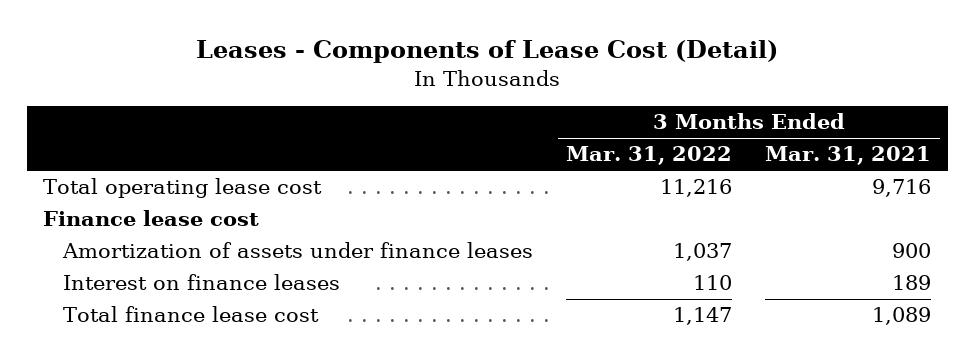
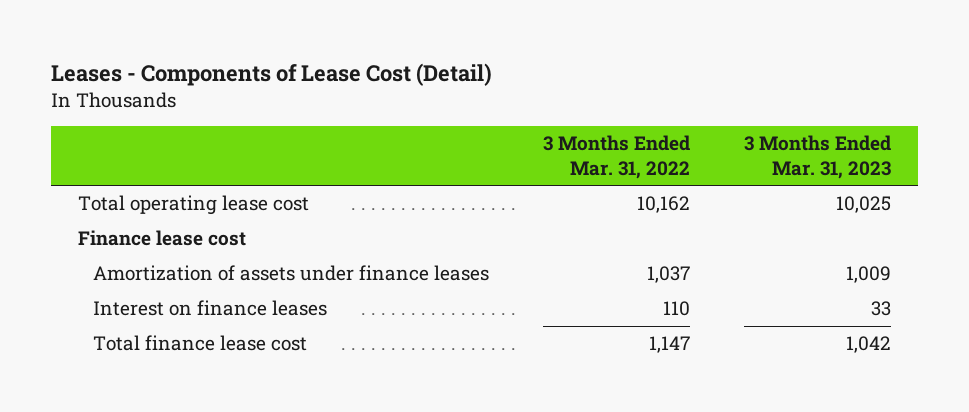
- | 3 Months Ended Mar. 31, 2022 | 3 Months Ended Mar. 31, 2021
+ | 3 Months Ended Mar. 31, 2022 | 3 Months Ended Mar. 31, 2023
- Total operating lease cost | 11,216 | 9,716
+ Total operating lease cost | 10,162 | 10,025

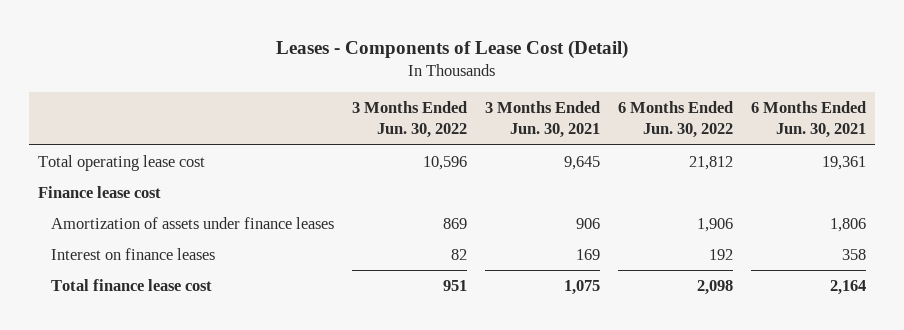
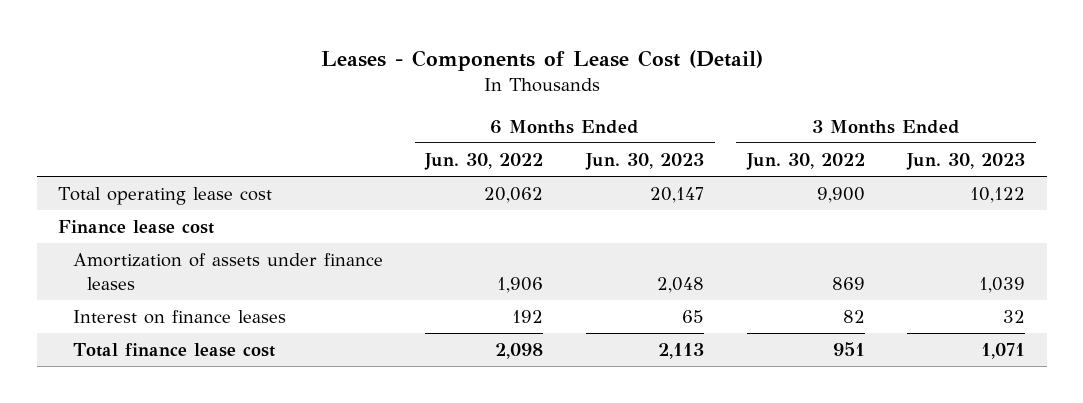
- | 3 Months Ended Jun. 30, 2022 | 3 Months Ended Jun. 30, 2021 | 6 Months Ended Jun. 30, 2022 | 6 Months Ended Jun. 30, 2021
+ | 6 Months Ended Jun. 30, 2022 | 6 Months Ended Jun. 30, 2023 | 3 Months Ended Jun. 30, 2022 | 3 Months Ended Jun. 30, 2023
- Total operating lease cost | 10,596 | 9,645 | 21,812 | 19,361
+ Total operating lease cost | 20,062 | 20,147 | 9,900 | 10,122

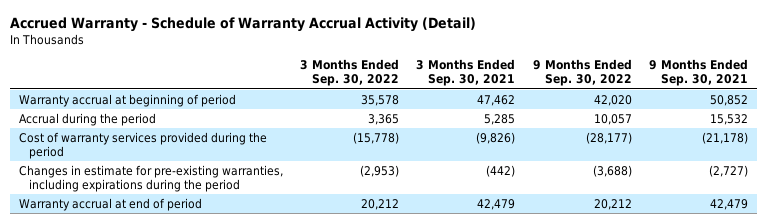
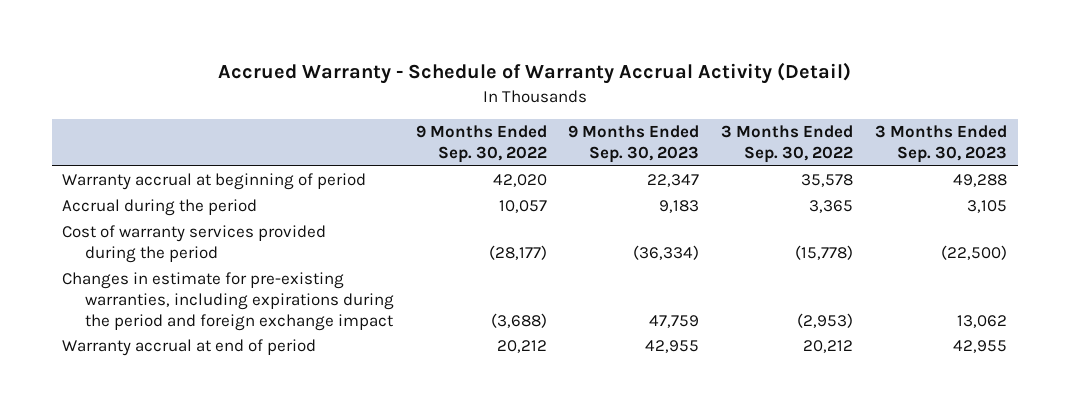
- | 3 Months Ended Sep. 30, 2022 | 3 Months Ended Sep. 30, 2021 | 9 Months Ended Sep. 30, 2022 | 9 Months Ended Sep. 30, 2021
+ | 9 Months Ended Sep. 30, 2022 | 9 Months Ended Sep. 30, 2023 | 3 Months Ended Sep. 30, 2022 | 3 Months Ended Sep. 30, 2023
- Changes in estimate for pre-existing warranties, including expirations during the period | (2,953) | (442) | (3,688) | (2,727)
+ Changes in estimate for pre-existing warranties, including expirations during the period and foreign exchange impact | (3,688) | 47,759 | (2,953) | 13,062

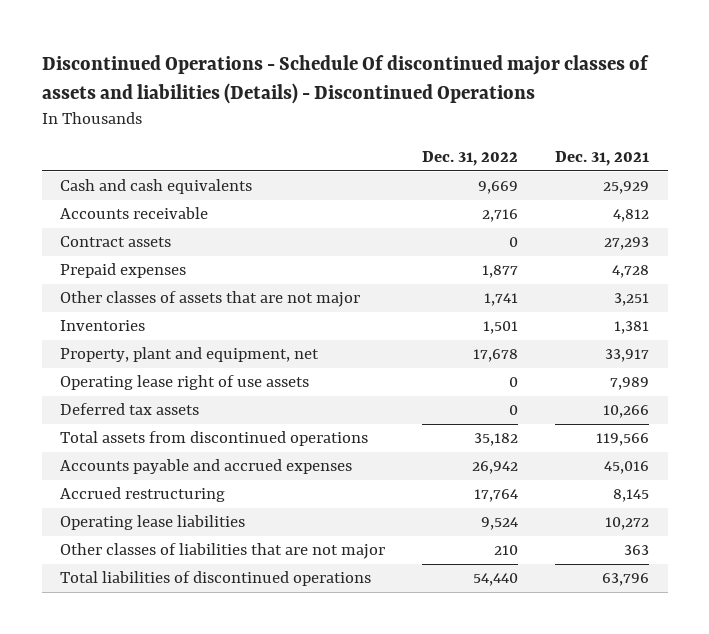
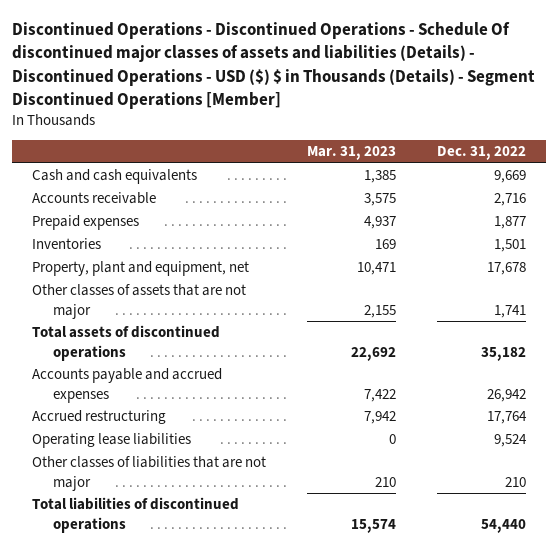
- Discontinued Operations - Schedule Of discontinued major classes of assets and liabilities (Details) - Discontinued Operations
+ Discontinued Operations - Discontinued Operations - Schedule Of discontinued major classes of assets and liabilities (Details) - Discontinued Operations - USD ($) $ in Thousands (Details) - Segment Discontinued Operations [Member]
- | Dec. 31, 2022 | Dec. 31, 2021
+ | Mar. 31, 2023 | Dec. 31, 2022
- Contract assets | 0 | 27,293
- Operating lease right of use assets | 0 | 7,989
- Deferred tax assets | 0 | 10,266
- Total assets from discontinued operations | 35,182 | 119,566
moved down: Other classes of assets that are not major | 2,155 | 1,741
+ Total assets of discontinued operations | 22,692 | 35,182

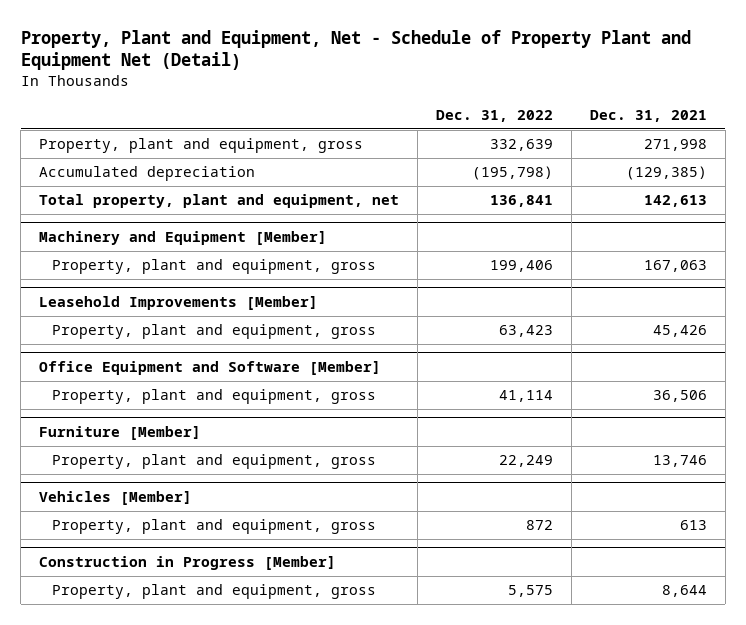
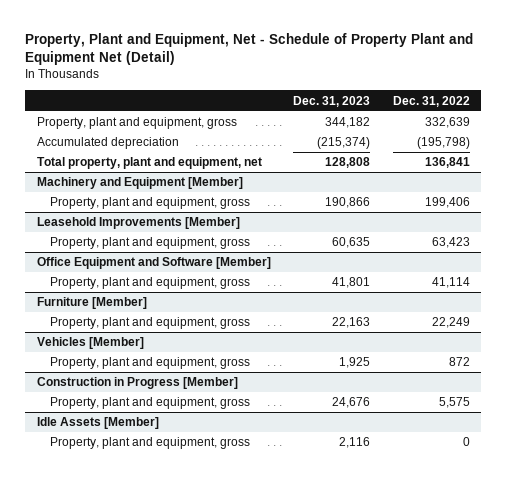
- | Dec. 31, 2022 | Dec. 31, 2021
+ | Dec. 31, 2023 | Dec. 31, 2022
+ Idle Assets [Member]
+ Property, plant and equipment, gross | 2,116 | 0

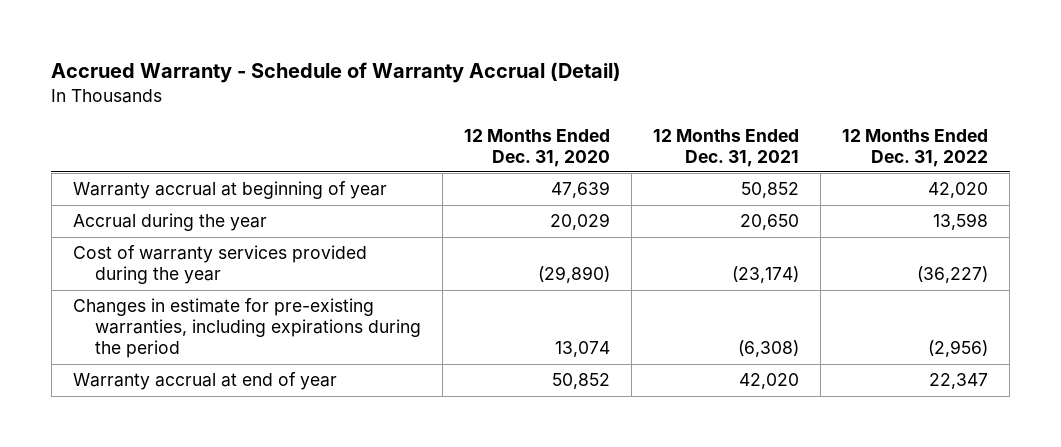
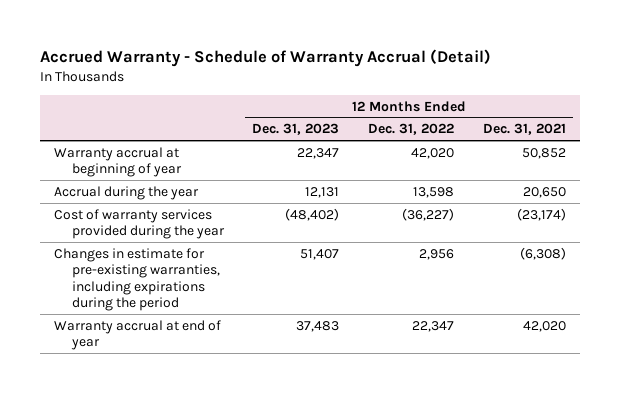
- | 12 Months Ended Dec. 31, 2020 | 12 Months Ended Dec. 31, 2021 | 12 Months Ended Dec. 31, 2022
+ | 12 Months Ended Dec. 31, 2023 | 12 Months Ended Dec. 31, 2022 | 12 Months Ended Dec. 31, 2021
- Changes in estimate for pre-existing warranties, including expirations during the period | 13,074 | (6,308) | (2,956)
+ Changes in estimate for pre-existing warranties, including expirations during the period | 51,407 | 2,956 | (6,308)

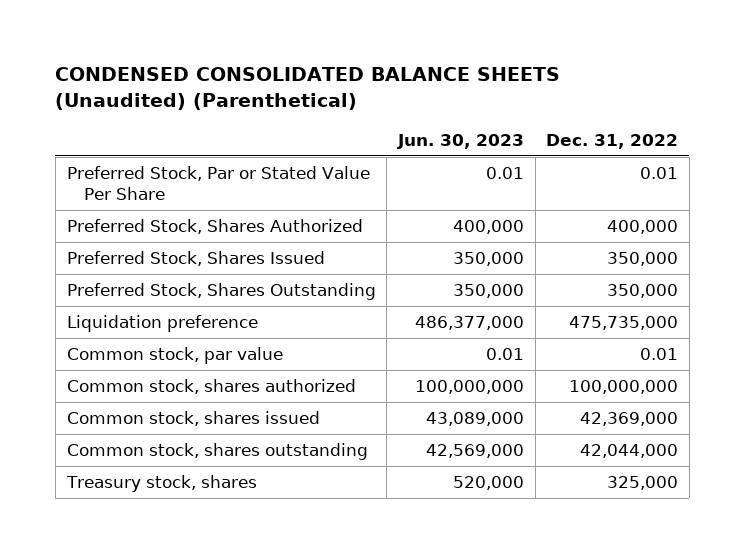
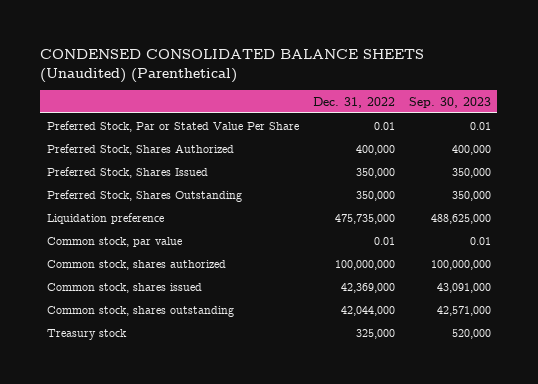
- | Jun. 30, 2023 | Dec. 31, 2022
+ | Dec. 31, 2022 | Sep. 30, 2023
- Treasury stock, shares | 520,000 | 325,000
+ Treasury stock | 325,000 | 520,000

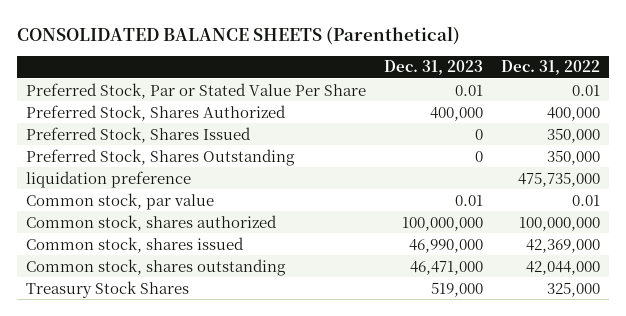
- CONDENSED CONSOLIDATED BALANCE SHEETS (Unaudited) (Parenthetical)
+ CONSOLIDATED BALANCE SHEETS (Parenthetical)
- | Dec. 31, 2022 | Sep. 30, 2023
+ | Dec. 31, 2023 | Dec. 31, 2022
- Liquidation preference | 475,735,000 | 488,625,000
+ liquidation preference | | 475,735,000
- Treasury stock | 325,000 | 520,000
+ Treasury Stock Shares | 519,000 | 325,000

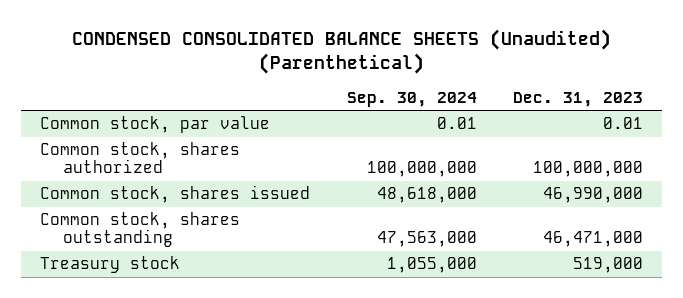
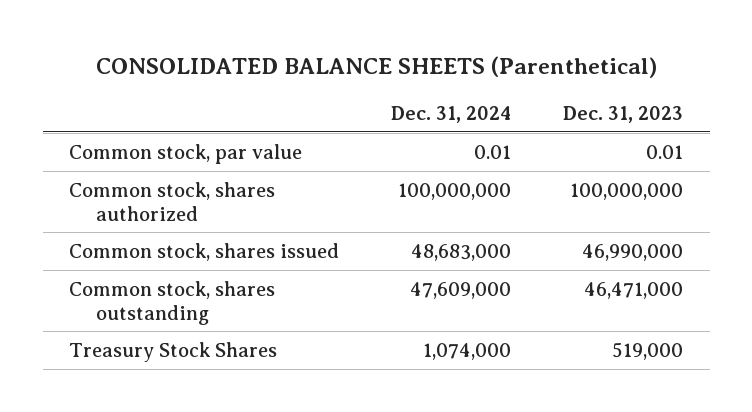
- CONDENSED CONSOLIDATED BALANCE SHEETS (Unaudited) (Parenthetical)
+ CONSOLIDATED BALANCE SHEETS (Parenthetical)
- | Sep. 30, 2024 | Dec. 31, 2023
+ | Dec. 31, 2024 | Dec. 31, 2023
- Treasury stock | 1,055,000 | 519,000
+ Treasury Stock Shares | 1,074,000 | 519,000

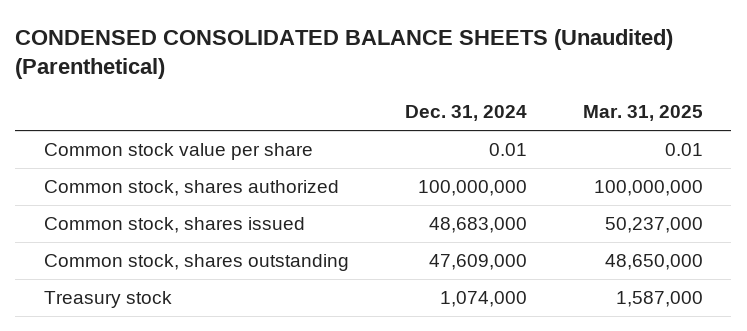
- CONSOLIDATED BALANCE SHEETS (Parenthetical)
+ CONDENSED CONSOLIDATED BALANCE SHEETS (Unaudited) (Parenthetical)
- | Dec. 31, 2024 | Dec. 31, 2023
+ | Dec. 31, 2024 | Mar. 31, 2025
- Common stock, par value | 0.01 | 0.01
+ Common stock value per share | 0.01 | 0.01
- Treasury Stock Shares | 1,074,000 | 519,000
+ Treasury stock | 1,074,000 | 1,587,000

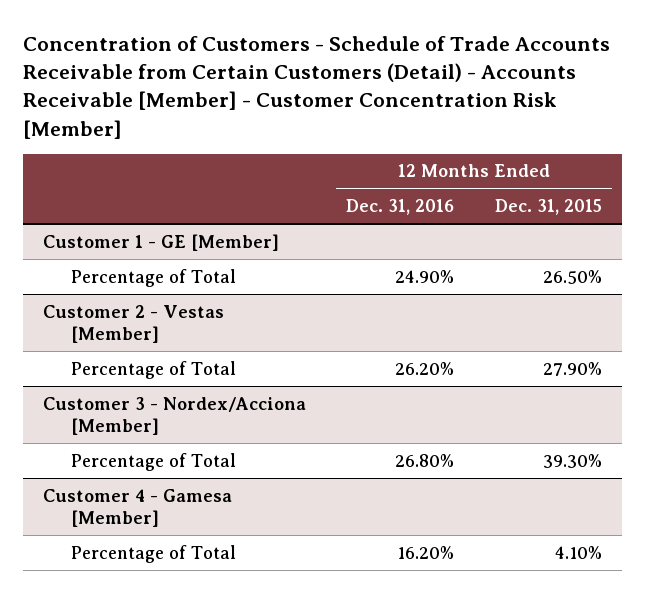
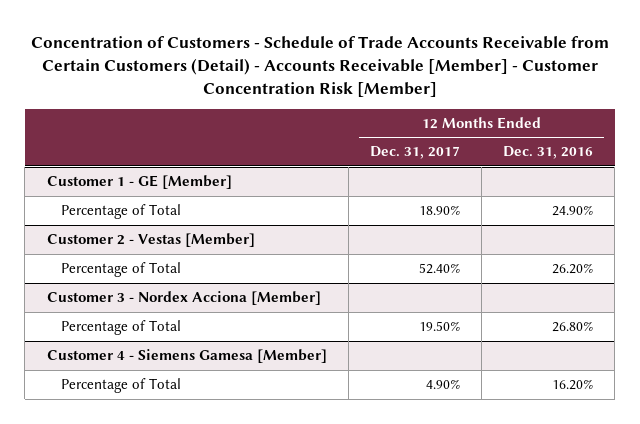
- | 12 Months Ended Dec. 31, 2016 | 12 Months Ended Dec. 31, 2015
+ | 12 Months Ended Dec. 31, 2017 | 12 Months Ended Dec. 31, 2016
- Customer 3 - Nordex/Acciona [Member]
+ Customer 3 - Nordex Acciona [Member]
- Customer 4 - Gamesa [Member]
+ Customer 4 - Siemens Gamesa [Member]

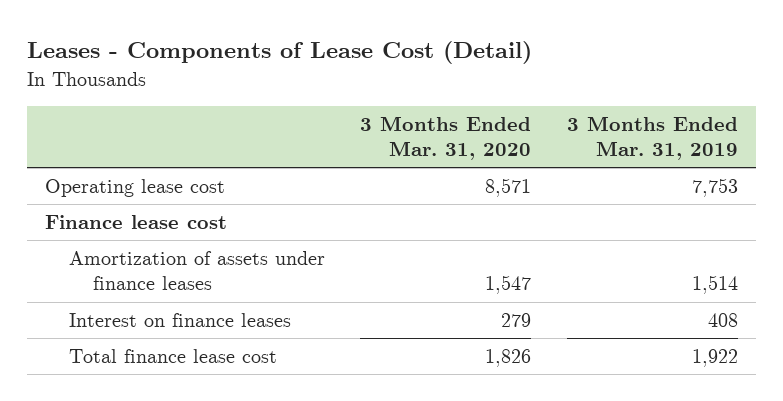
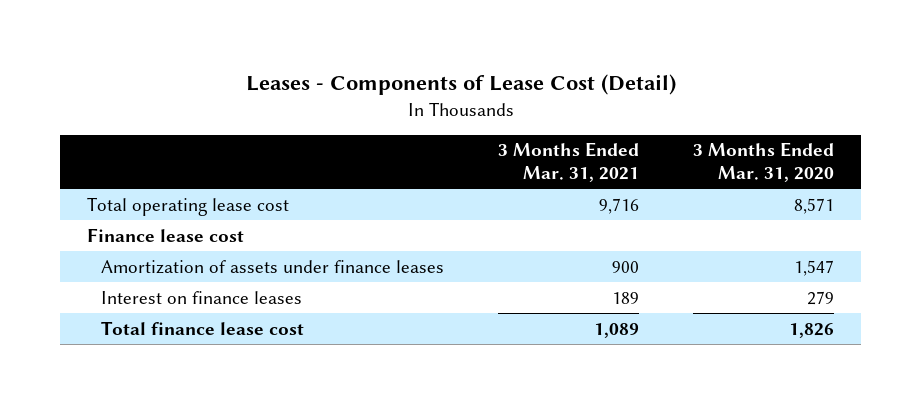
- | 3 Months Ended Mar. 31, 2020 | 3 Months Ended Mar. 31, 2019
+ | 3 Months Ended Mar. 31, 2021 | 3 Months Ended Mar. 31, 2020
- Operating lease cost | 8,571 | 7,753
+ Total operating lease cost | 9,716 | 8,571

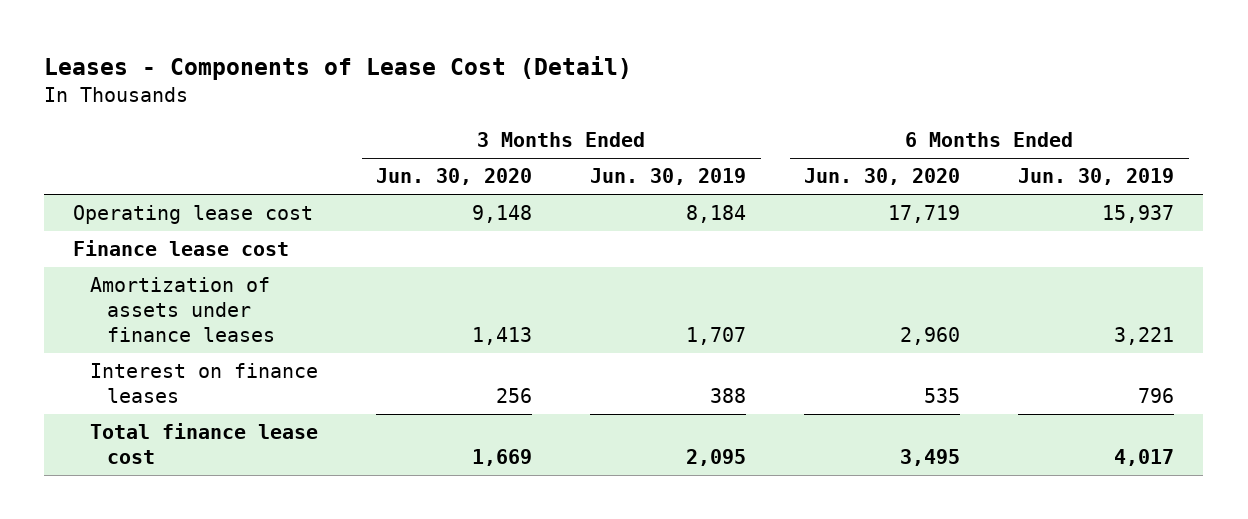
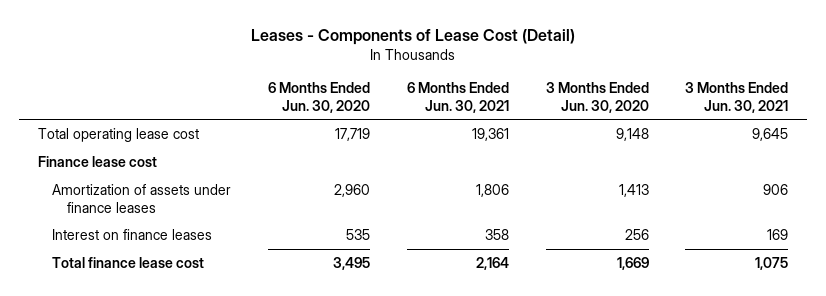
- | 3 Months Ended Jun. 30, 2020 | 3 Months Ended Jun. 30, 2019 | 6 Months Ended Jun. 30, 2020 | 6 Months Ended Jun. 30, 2019
+ | 6 Months Ended Jun. 30, 2020 | 6 Months Ended Jun. 30, 2021 | 3 Months Ended Jun. 30, 2020 | 3 Months Ended Jun. 30, 2021
- Operating lease cost | 9,148 | 8,184 | 17,719 | 15,937
+ Total operating lease cost | 17,719 | 19,361 | 9,148 | 9,645

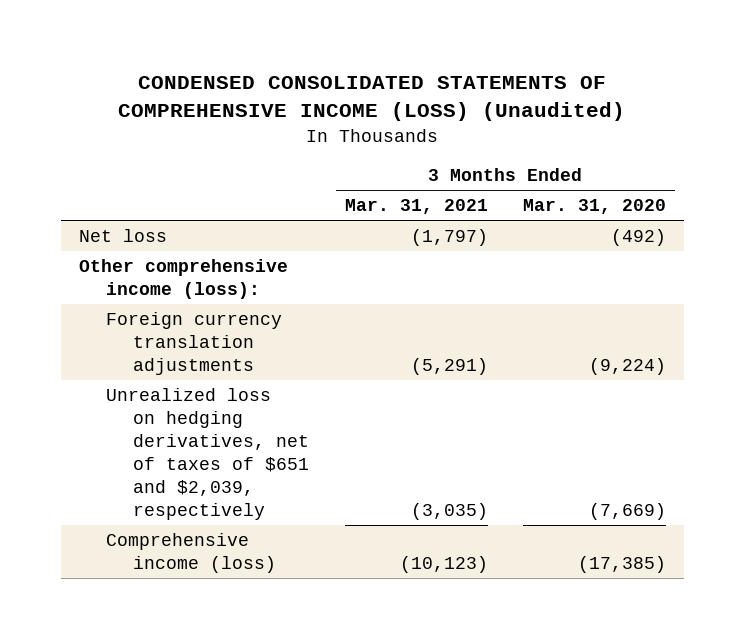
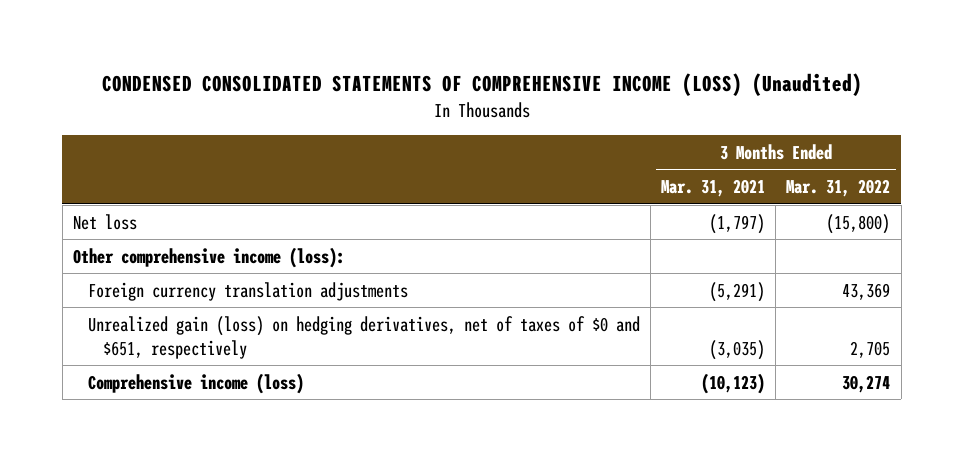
- | 3 Months Ended Mar. 31, 2021 | 3 Months Ended Mar. 31, 2020
+ | 3 Months Ended Mar. 31, 2021 | 3 Months Ended Mar. 31, 2022
- Unrealized loss on hedging derivatives, net of taxes of $651 and $2,039, respectively | (3,035) | (7,669)
+ Unrealized gain (loss) on hedging derivatives, net of taxes of $0 and $651, respectively | (3,035) | 2,705

